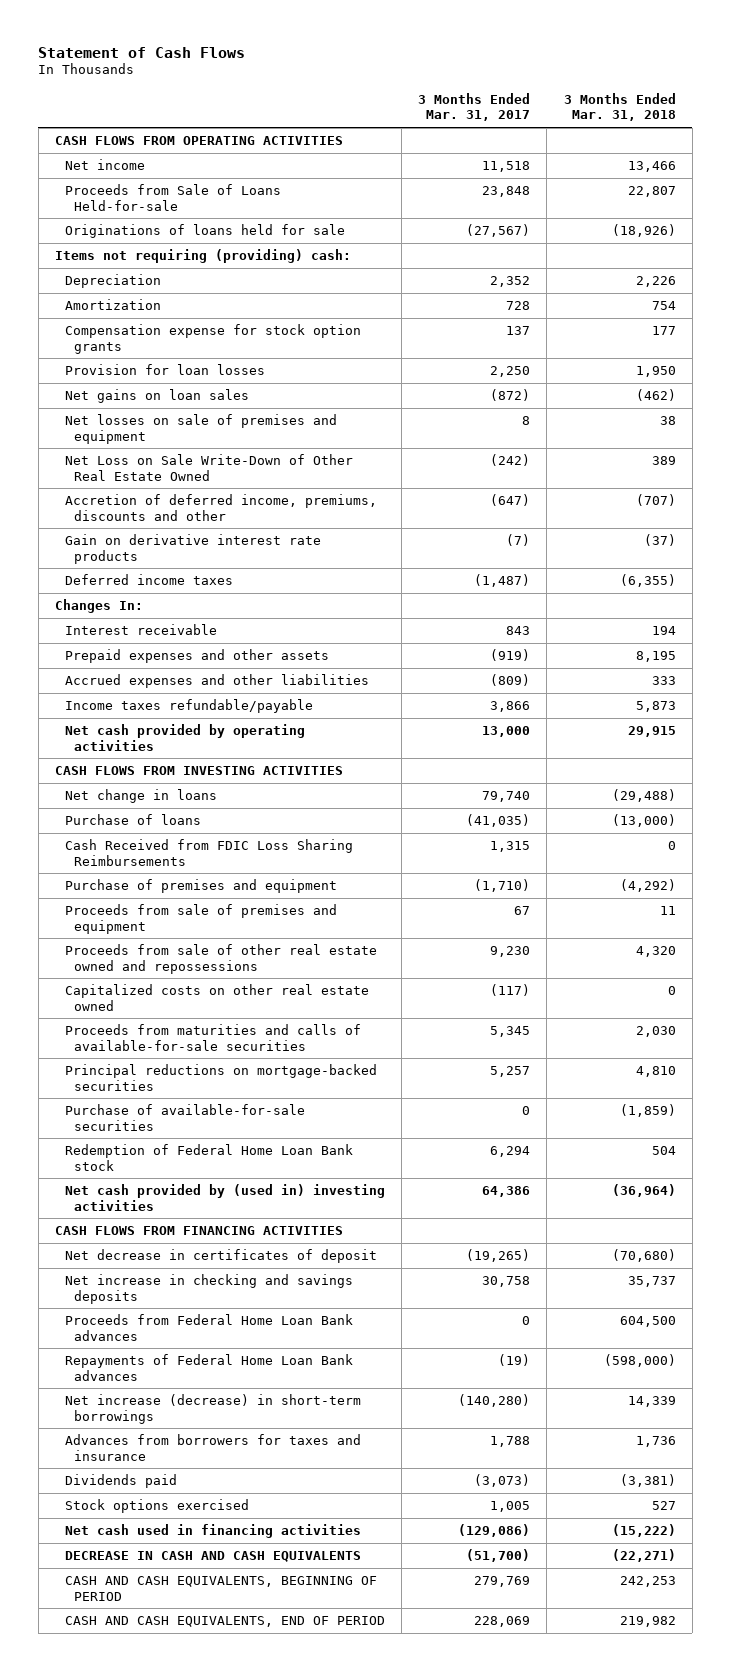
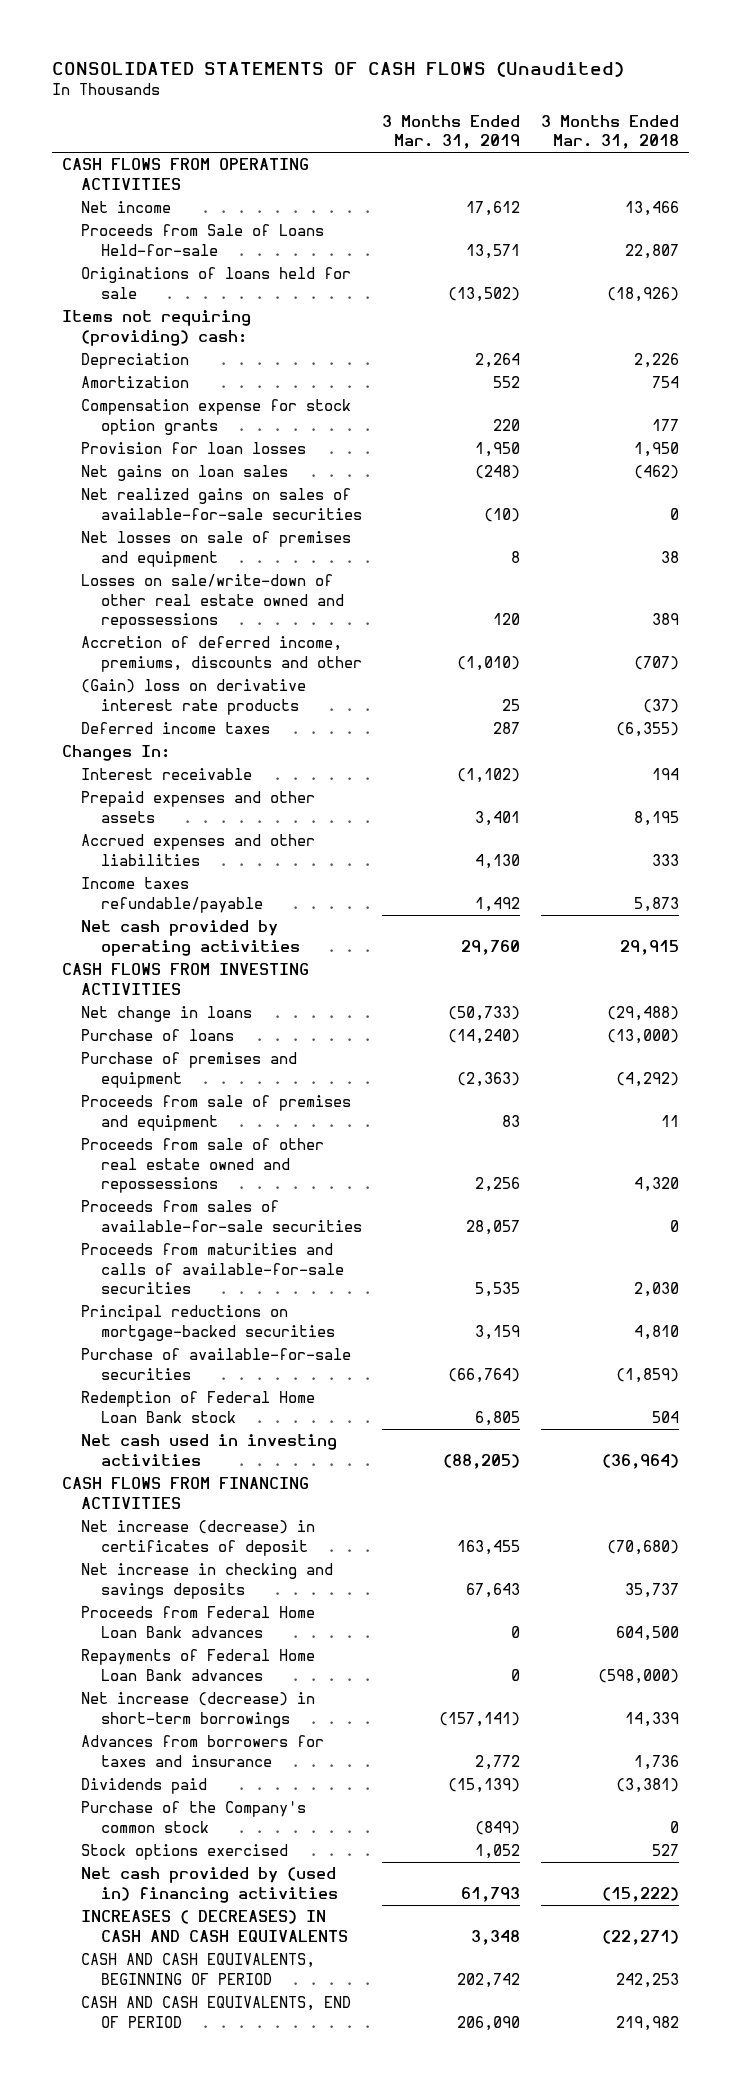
- Statement of Cash Flows
+ CONSOLIDATED STATEMENTS OF CASH FLOWS (Unaudited)
- | 3 Months Ended Mar. 31, 2017 | 3 Months Ended Mar. 31, 2018
+ | 3 Months Ended Mar. 31, 2019 | 3 Months Ended Mar. 31, 2018
+ Net realized gains on sales of available-for-sale securities | (10) | 0
- Net Loss on Sale Write-Down of Other Real Estate Owned | (242) | 389
+ Losses on sale/write-down of other real estate owned and repossessions | 120 | 389
- Gain on derivative interest rate products | (7) | (37)
+ (Gain) loss on derivative interest rate products | 25 | (37)
- Cash Received from FDIC Loss Sharing Reimbursements | 1,315 | 0
- Capitalized costs on other real estate owned | (117) | 0
+ Proceeds from sales of available-for-sale securities | 28,057 | 0
- Net cash provided by (used in) investing activities | 64,386 | (36,964)
+ Net cash used in investing activities | (88,205) | (36,964)
- Net decrease in certificates of deposit | (19,265) | (70,680)
+ Net increase (decrease) in certificates of deposit | 163,455 | (70,680)
+ Purchase of the Company's common stock | (849) | 0
- Net cash used in financing activities | (129,086) | (15,222)
- DECREASE IN CASH AND CASH EQUIVALENTS | (51,700) | (22,271)
+ Net cash provided by (used in) financing activities | 61,793 | (15,222)
+ INCREASES ( DECREASES) IN CASH AND CASH EQUIVALENTS | 3,348 | (22,271)

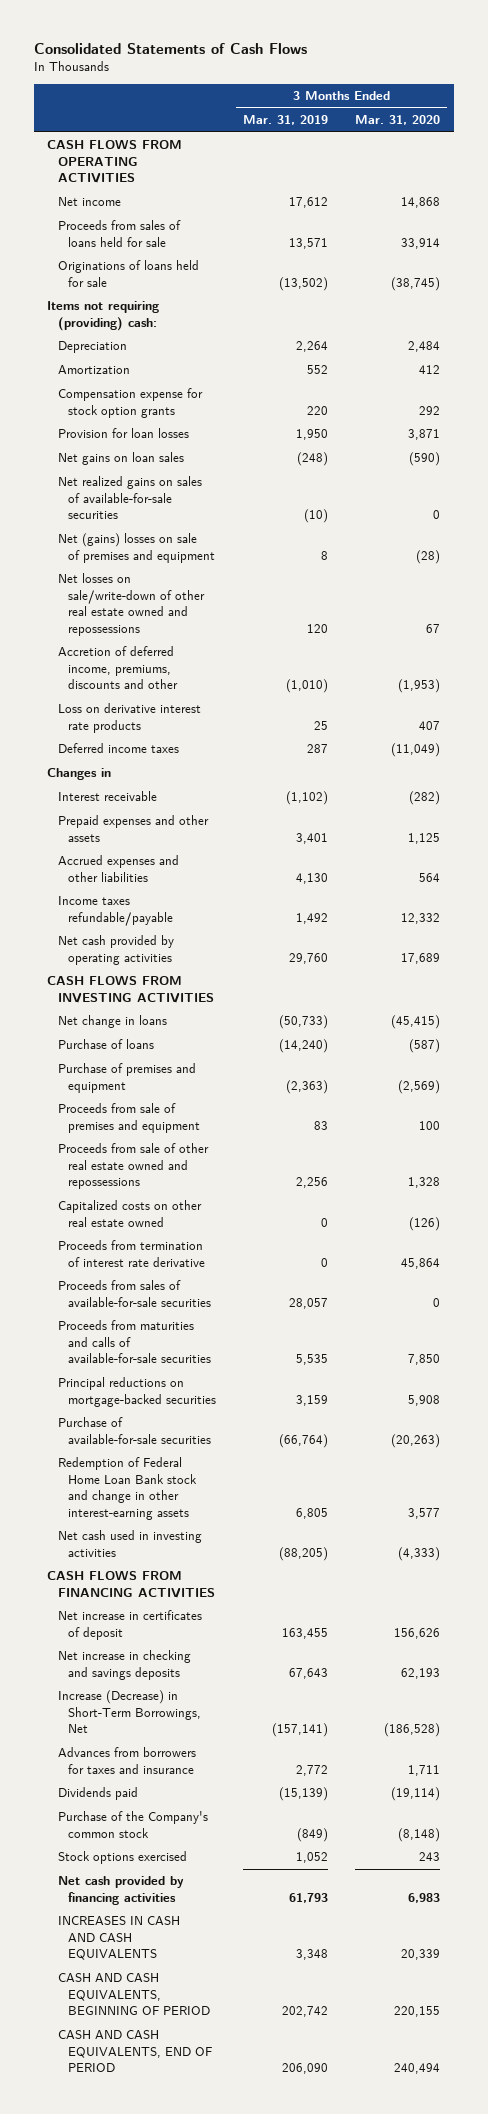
- CONSOLIDATED STATEMENTS OF CASH FLOWS (Unaudited)
+ Consolidated Statements of Cash Flows
- | 3 Months Ended Mar. 31, 2019 | 3 Months Ended Mar. 31, 2018
+ | 3 Months Ended Mar. 31, 2019 | 3 Months Ended Mar. 31, 2020
- Proceeds from Sale of Loans Held-for-sale | 13,571 | 22,807
+ Proceeds from sales of loans held for sale | 13,571 | 33,914
- Net losses on sale of premises and equipment | 8 | 38
- Losses on sale/write-down of other real estate owned and repossessions | 120 | 389
+ Net (gains) losses on sale of premises and equipment | 8 | (28)
+ Net losses on sale/write-down of other real estate owned and repossessions | 120 | 67
- (Gain) loss on derivative interest rate products | 25 | (37)
+ Loss on derivative interest rate products | 25 | 407
- Changes In:
+ Changes in
+ Capitalized costs on other real estate owned | 0 | (126)
+ Proceeds from termination of interest rate derivative | 0 | 45,864
- Redemption of Federal Home Loan Bank stock | 6,805 | 504
+ Redemption of Federal Home Loan Bank stock and change in other interest-earning assets | 6,805 | 3,577
- Net increase (decrease) in certificates of deposit | 163,455 | (70,680)
+ Net increase in certificates of deposit | 163,455 | 156,626
- Proceeds from Federal Home Loan Bank advances | 0 | 604,500
- Repayments of Federal Home Loan Bank advances | 0 | (598,000)
- Net increase (decrease) in short-term borrowings | (157,141) | 14,339
+ Increase (Decrease) in Short-Term Borrowings, Net | (157,141) | (186,528)
- Net cash provided by (used in) financing activities | 61,793 | (15,222)
- INCREASES ( DECREASES) IN CASH AND CASH EQUIVALENTS | 3,348 | (22,271)
+ Net cash provided by financing activities | 61,793 | 6,983
+ INCREASES IN CASH AND CASH EQUIVALENTS | 3,348 | 20,339

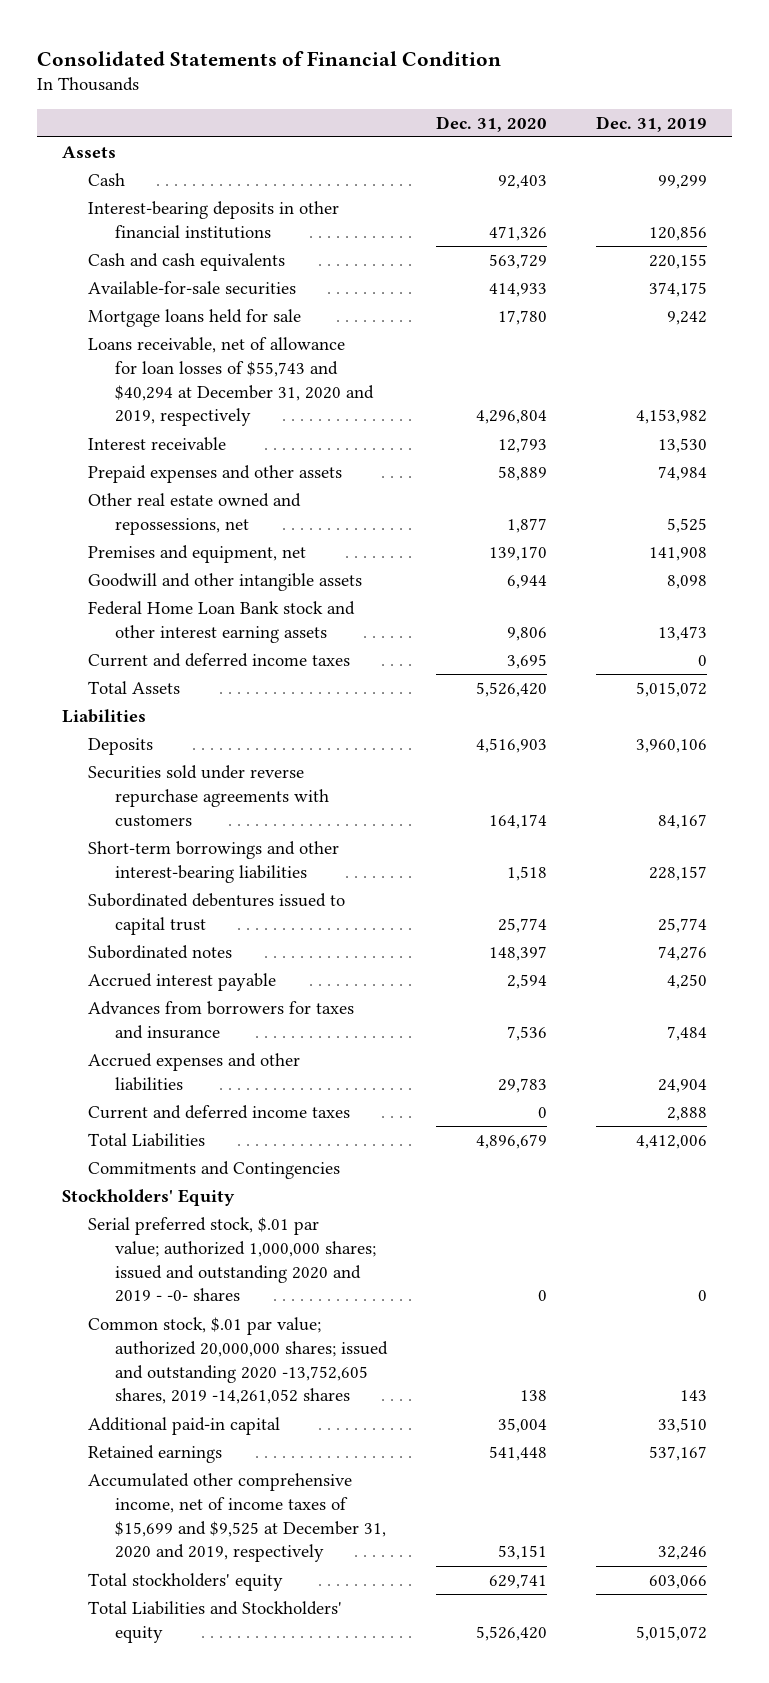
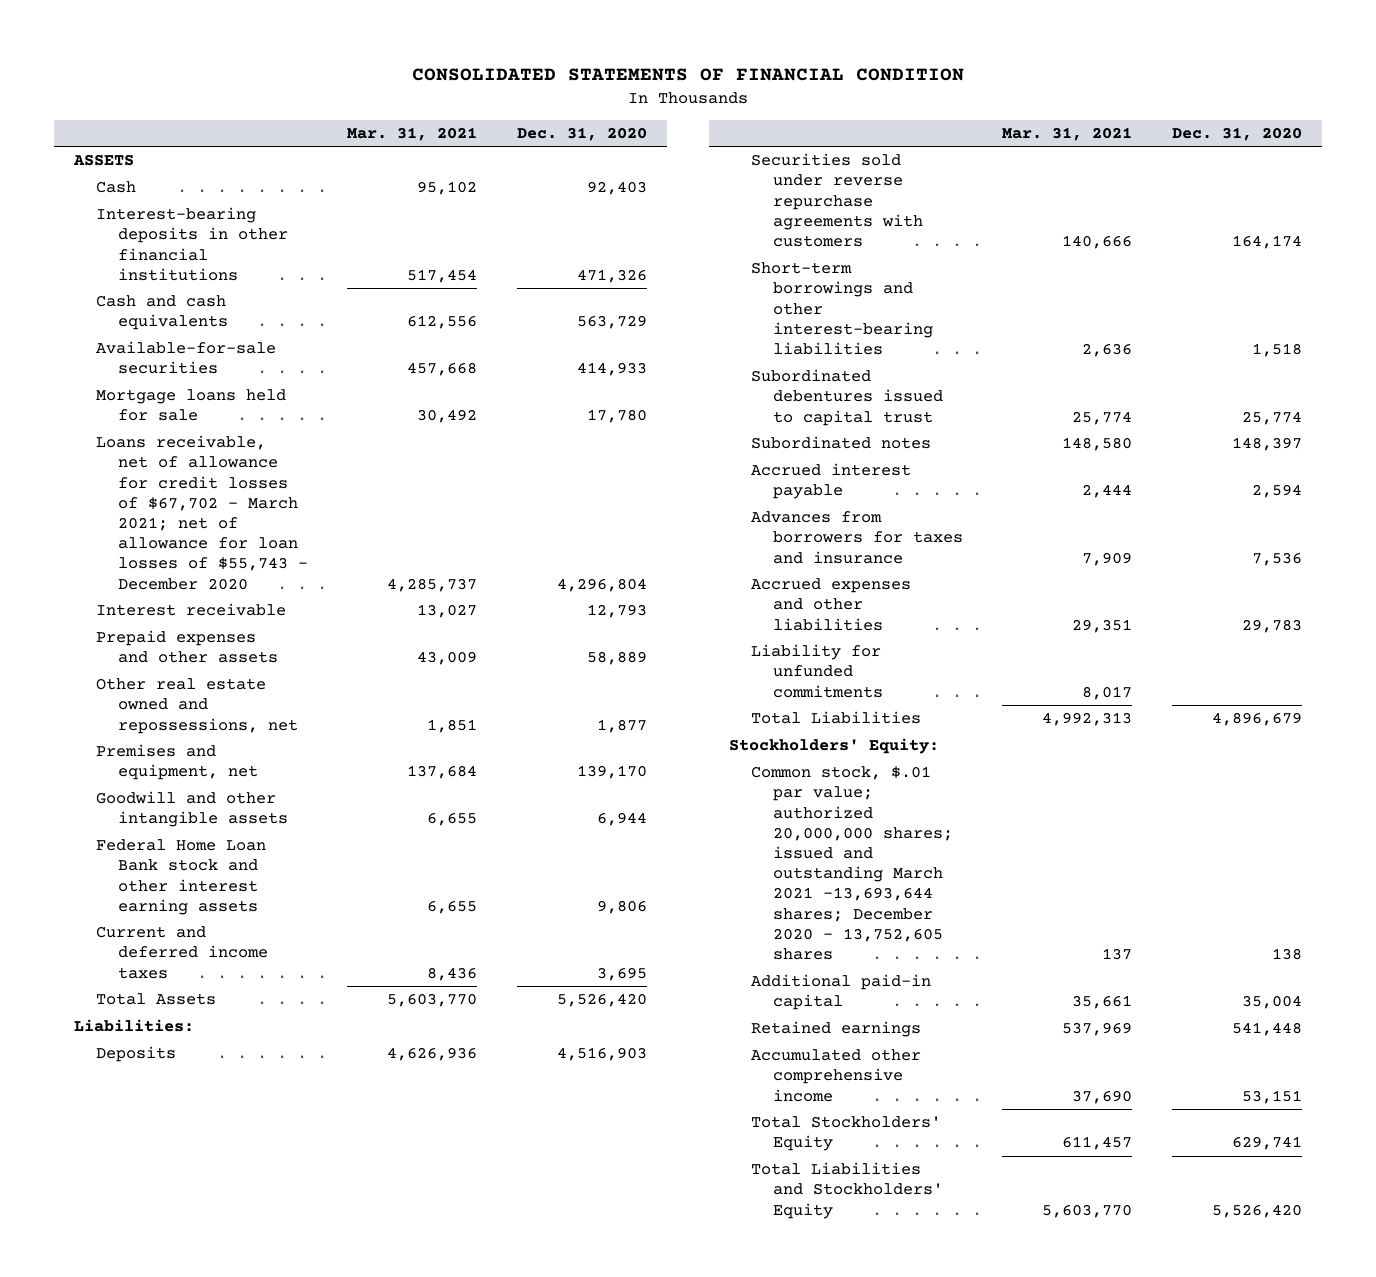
- Consolidated Statements of Financial Condition
+ CONSOLIDATED STATEMENTS OF FINANCIAL CONDITION
- | Dec. 31, 2020 | Dec. 31, 2019
+ | Mar. 31, 2021 | Dec. 31, 2020
- Assets
+ ASSETS
- Loans receivable, net of allowance for loan losses of $55,743 and $40,294 at December 31, 2020 and 2019, respectively | 4,296,804 | 4,153,982
+ Loans receivable, net of allowance for credit losses of $67,702 - March 2021; net of allowance for loan losses of $55,743 - December 2020 | 4,285,737 | 4,296,804
- Liabilities
+ Liabilities:
- Current and deferred income taxes | 0 | 2,888
+ Liability for unfunded commitments | 8,017 |
- Commitments and Contingencies
- Stockholders' Equity
- Serial preferred stock, $.01 par value; authorized 1,000,000 shares; issued and outstanding 2020 and 2019 - -0- shares | 0 | 0
- Common stock, $.01 par value; authorized 20,000,000 shares; issued and outstanding 2020 -13,752,605 shares, 2019 -14,261,052 shares | 138 | 143
+ Stockholders' Equity:
+ Common stock, $.01 par value; authorized 20,000,000 shares; issued and outstanding March 2021 -13,693,644 shares; December 2020 - 13,752,605 shares | 137 | 138
- Accumulated other comprehensive income, net of income taxes of $15,699 and $9,525 at December 31, 2020 and 2019, respectively | 53,151 | 32,246
- Total stockholders' equity | 629,741 | 603,066
- Total Liabilities and Stockholders' equity | 5,526,420 | 5,015,072
+ Accumulated other comprehensive income | 37,690 | 53,151
+ Total Stockholders' Equity | 611,457 | 629,741
+ Total Liabilities and Stockholders' Equity | 5,603,770 | 5,526,420

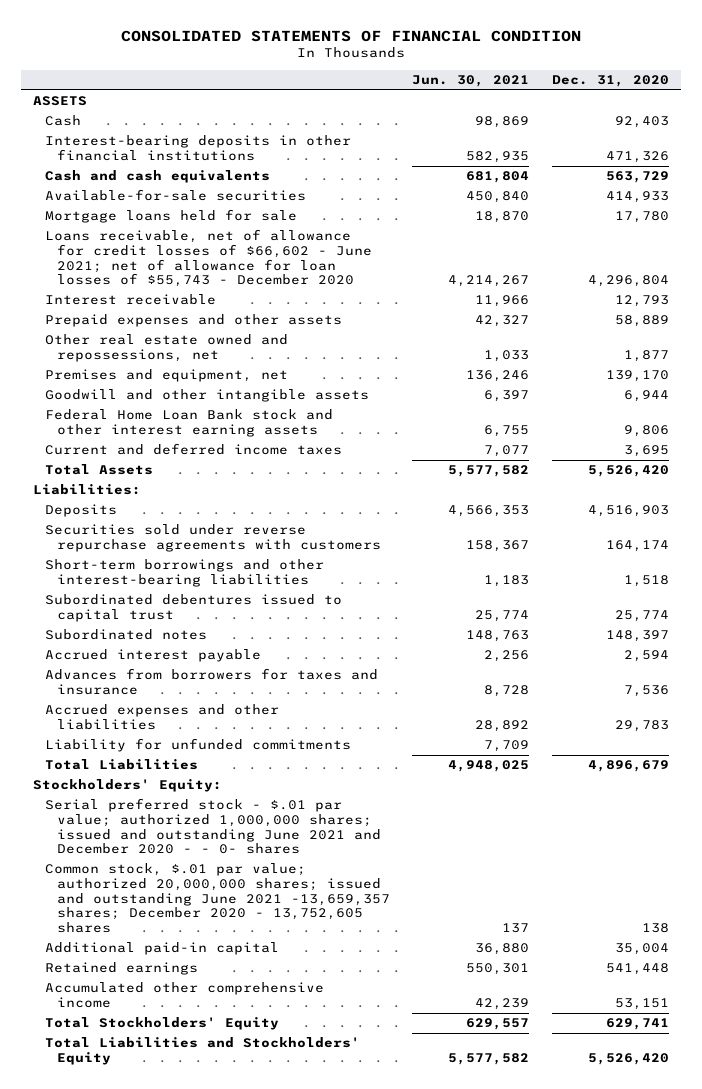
- | Mar. 31, 2021 | Dec. 31, 2020
+ | Jun. 30, 2021 | Dec. 31, 2020
- Loans receivable, net of allowance for credit losses of $67,702 - March 2021; net of allowance for loan losses of $55,743 - December 2020 | 4,285,737 | 4,296,804
+ Loans receivable, net of allowance for credit losses of $66,602 - June 2021; net of allowance for loan losses of $55,743 - December 2020 | 4,214,267 | 4,296,804
- Common stock, $.01 par value; authorized 20,000,000 shares; issued and outstanding March 2021 -13,693,644 shares; December 2020 - 13,752,605 shares | 137 | 138
+ Serial preferred stock - $.01 par value; authorized 1,000,000 shares; issued and outstanding June 2021 and December 2020 - - 0- shares
+ Common stock, $.01 par value; authorized 20,000,000 shares; issued and outstanding June 2021 -13,659,357 shares; December 2020 - 13,752,605 shares | 137 | 138

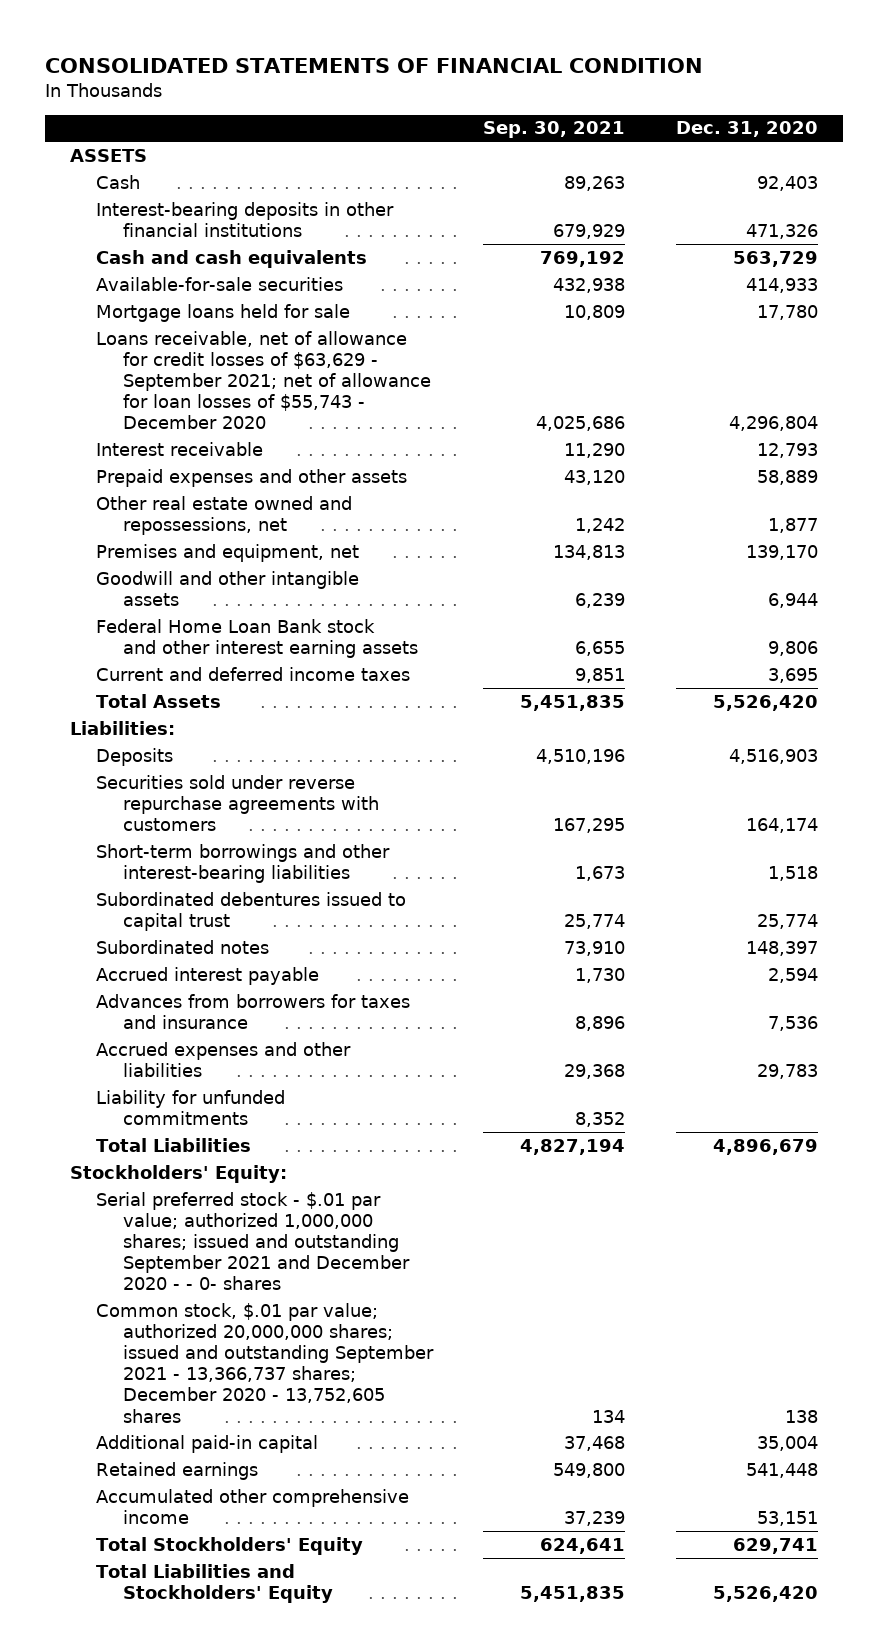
- | Jun. 30, 2021 | Dec. 31, 2020
+ | Sep. 30, 2021 | Dec. 31, 2020
- Loans receivable, net of allowance for credit losses of $66,602 - June 2021; net of allowance for loan losses of $55,743 - December 2020 | 4,214,267 | 4,296,804
+ Loans receivable, net of allowance for credit losses of $63,629 - September 2021; net of allowance for loan losses of $55,743 - December 2020 | 4,025,686 | 4,296,804
- Serial preferred stock - $.01 par value; authorized 1,000,000 shares; issued and outstanding June 2021 and December 2020 - - 0- shares
- Common stock, $.01 par value; authorized 20,000,000 shares; issued and outstanding June 2021 -13,659,357 shares; December 2020 - 13,752,605 shares | 137 | 138
+ Serial preferred stock - $.01 par value; authorized 1,000,000 shares; issued and outstanding September 2021 and December 2020 - - 0- shares
+ Common stock, $.01 par value; authorized 20,000,000 shares; issued and outstanding September 2021 - 13,366,737 shares; December 2020 - 13,752,605 shares | 134 | 138

